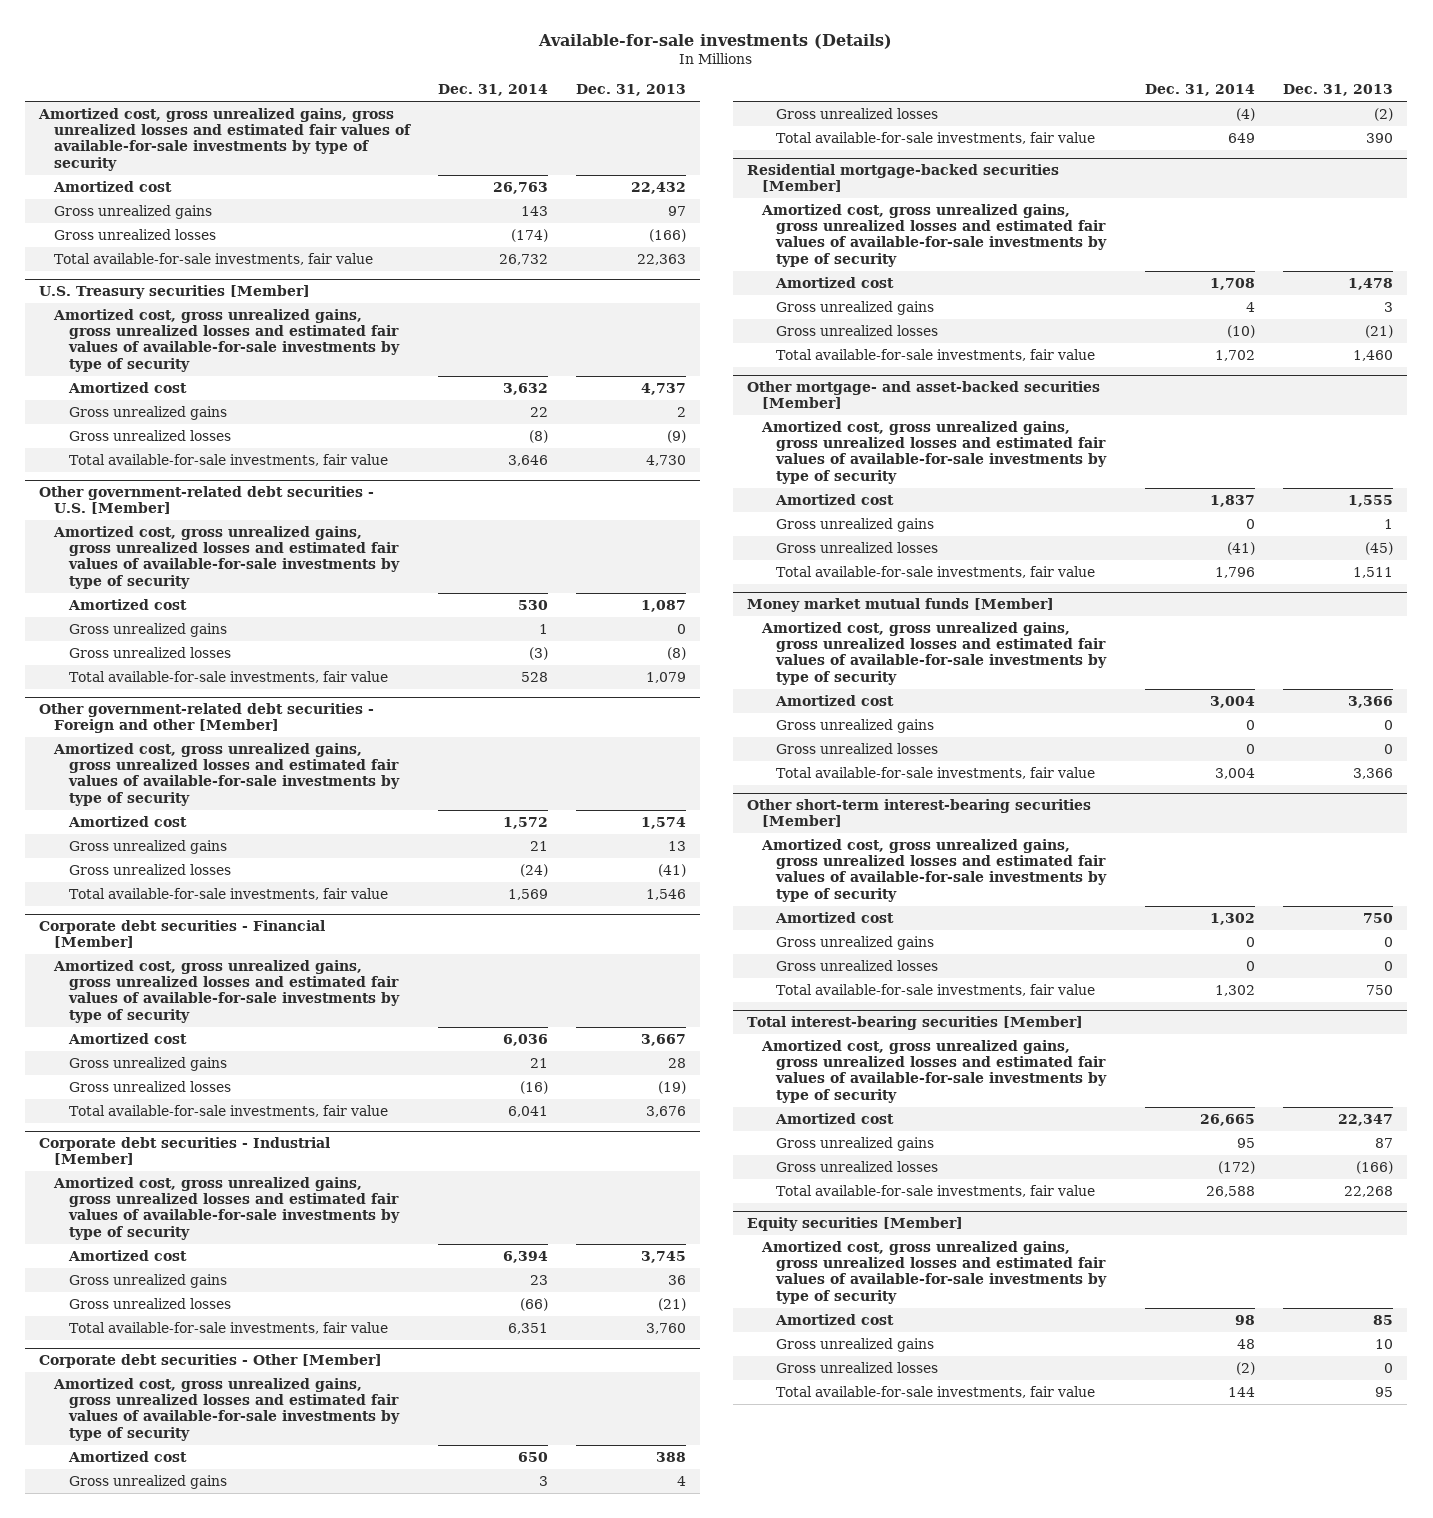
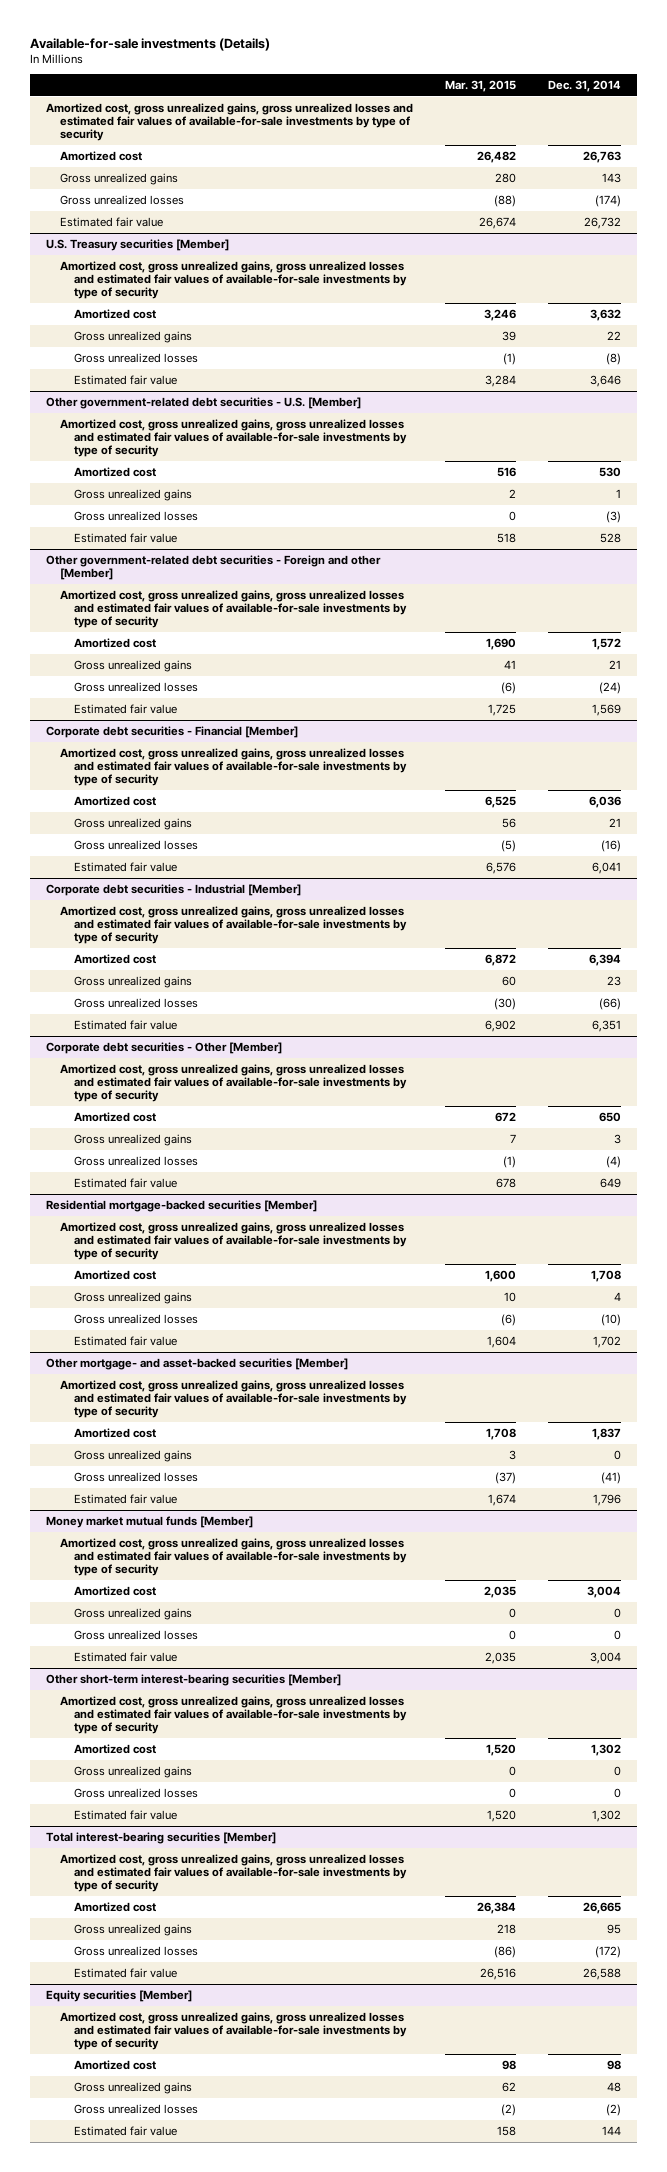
- | Dec. 31, 2014 | Dec. 31, 2013
+ | Mar. 31, 2015 | Dec. 31, 2014
- Total available-for-sale investments, fair value | 26,732 | 22,363
+ Estimated fair value | 26,674 | 26,732
@ U.S. Treasury securities [Member]
- Total available-for-sale investments, fair value | 3,646 | 4,730
+ Estimated fair value | 3,284 | 3,646
@ Other government-related debt securities - U.S. [Member]
- Total available-for-sale investments, fair value | 528 | 1,079
+ Estimated fair value | 518 | 528
@ Other government-related debt securities - Foreign and other [Member]
- Total available-for-sale investments, fair value | 1,569 | 1,546
+ Estimated fair value | 1,725 | 1,569
@ Corporate debt securities - Financial [Member]
- Total available-for-sale investments, fair value | 6,041 | 3,676
+ Estimated fair value | 6,576 | 6,041
@ Corporate debt securities - Industrial [Member]
- Total available-for-sale investments, fair value | 6,351 | 3,760
+ Estimated fair value | 6,902 | 6,351
@ Corporate debt securities - Other [Member]
- Total available-for-sale investments, fair value | 649 | 390
+ Estimated fair value | 678 | 649
@ Residential mortgage-backed securities [Member]
- Total available-for-sale investments, fair value | 1,702 | 1,460
+ Estimated fair value | 1,604 | 1,702
@ Other mortgage- and asset-backed securities [Member]
- Total available-for-sale investments, fair value | 1,796 | 1,511
+ Estimated fair value | 1,674 | 1,796
@ Money market mutual funds [Member]
- Total available-for-sale investments, fair value | 3,004 | 3,366
+ Estimated fair value | 2,035 | 3,004
@ Other short-term interest-bearing securities [Member]
- Total available-for-sale investments, fair value | 1,302 | 750
+ Estimated fair value | 1,520 | 1,302
@ Total interest-bearing securities [Member]
- Total available-for-sale investments, fair value | 26,588 | 22,268
+ Estimated fair value | 26,516 | 26,588
@ Equity securities [Member]
- Total available-for-sale investments, fair value | 144 | 95
+ Estimated fair value | 158 | 144

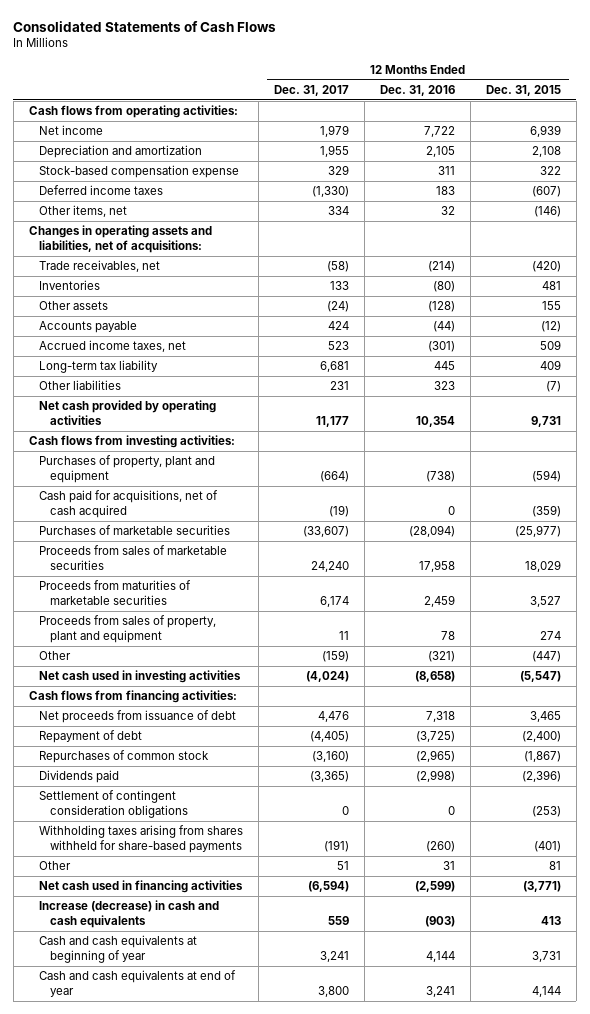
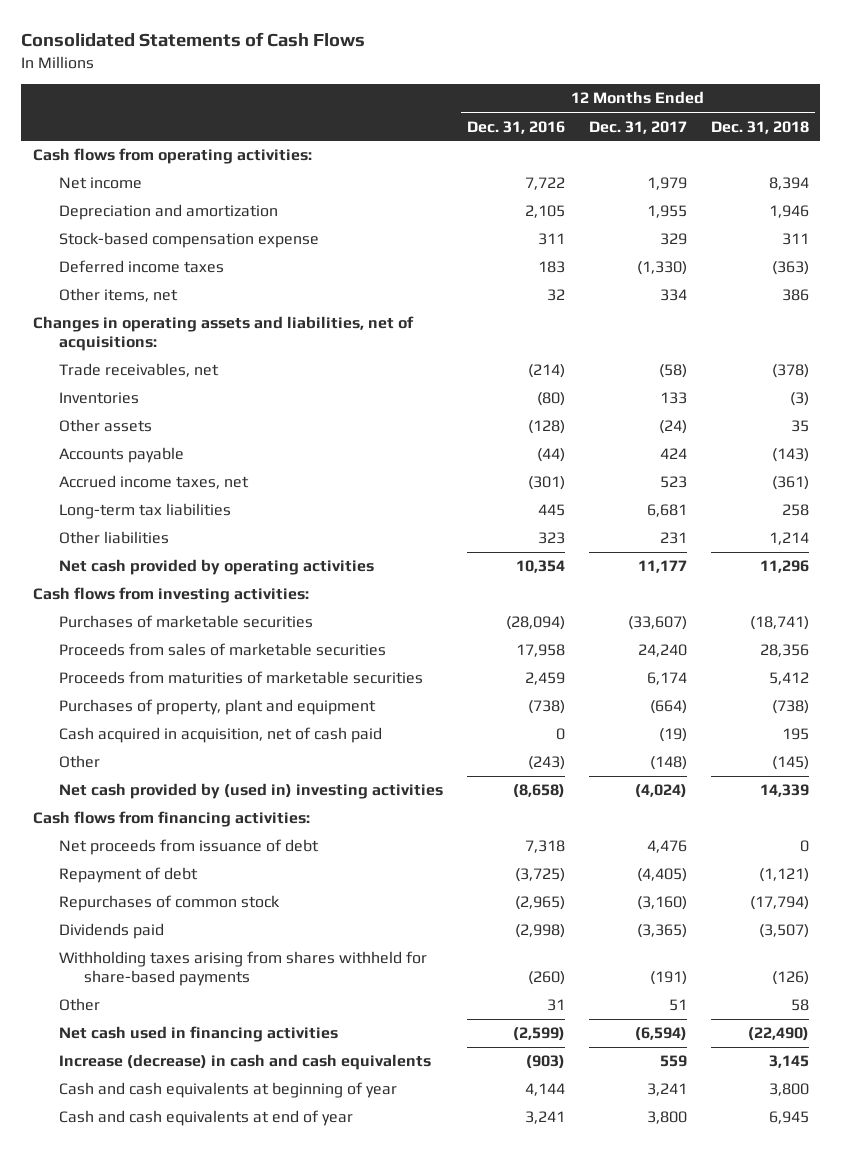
- | 12 Months Ended Dec. 31, 2017 | 12 Months Ended Dec. 31, 2016 | 12 Months Ended Dec. 31, 2015
+ | 12 Months Ended Dec. 31, 2016 | 12 Months Ended Dec. 31, 2017 | 12 Months Ended Dec. 31, 2018
- Long-term tax liability | 6,681 | 445 | 409
+ Long-term tax liabilities | 445 | 6,681 | 258
- Cash paid for acquisitions, net of cash acquired | (19) | 0 | (359)
- Proceeds from sales of property, plant and equipment | 11 | 78 | 274
- Other | (159) | (321) | (447)
- Net cash used in investing activities | (4,024) | (8,658) | (5,547)
moved down: Purchases of property, plant and equipment | (738) | (664) | (738)
+ Cash acquired in acquisition, net of cash paid | 0 | (19) | 195
+ Other | (243) | (148) | (145)
+ Net cash provided by (used in) investing activities | (8,658) | (4,024) | 14,339
- Settlement of contingent consideration obligations | 0 | 0 | (253)

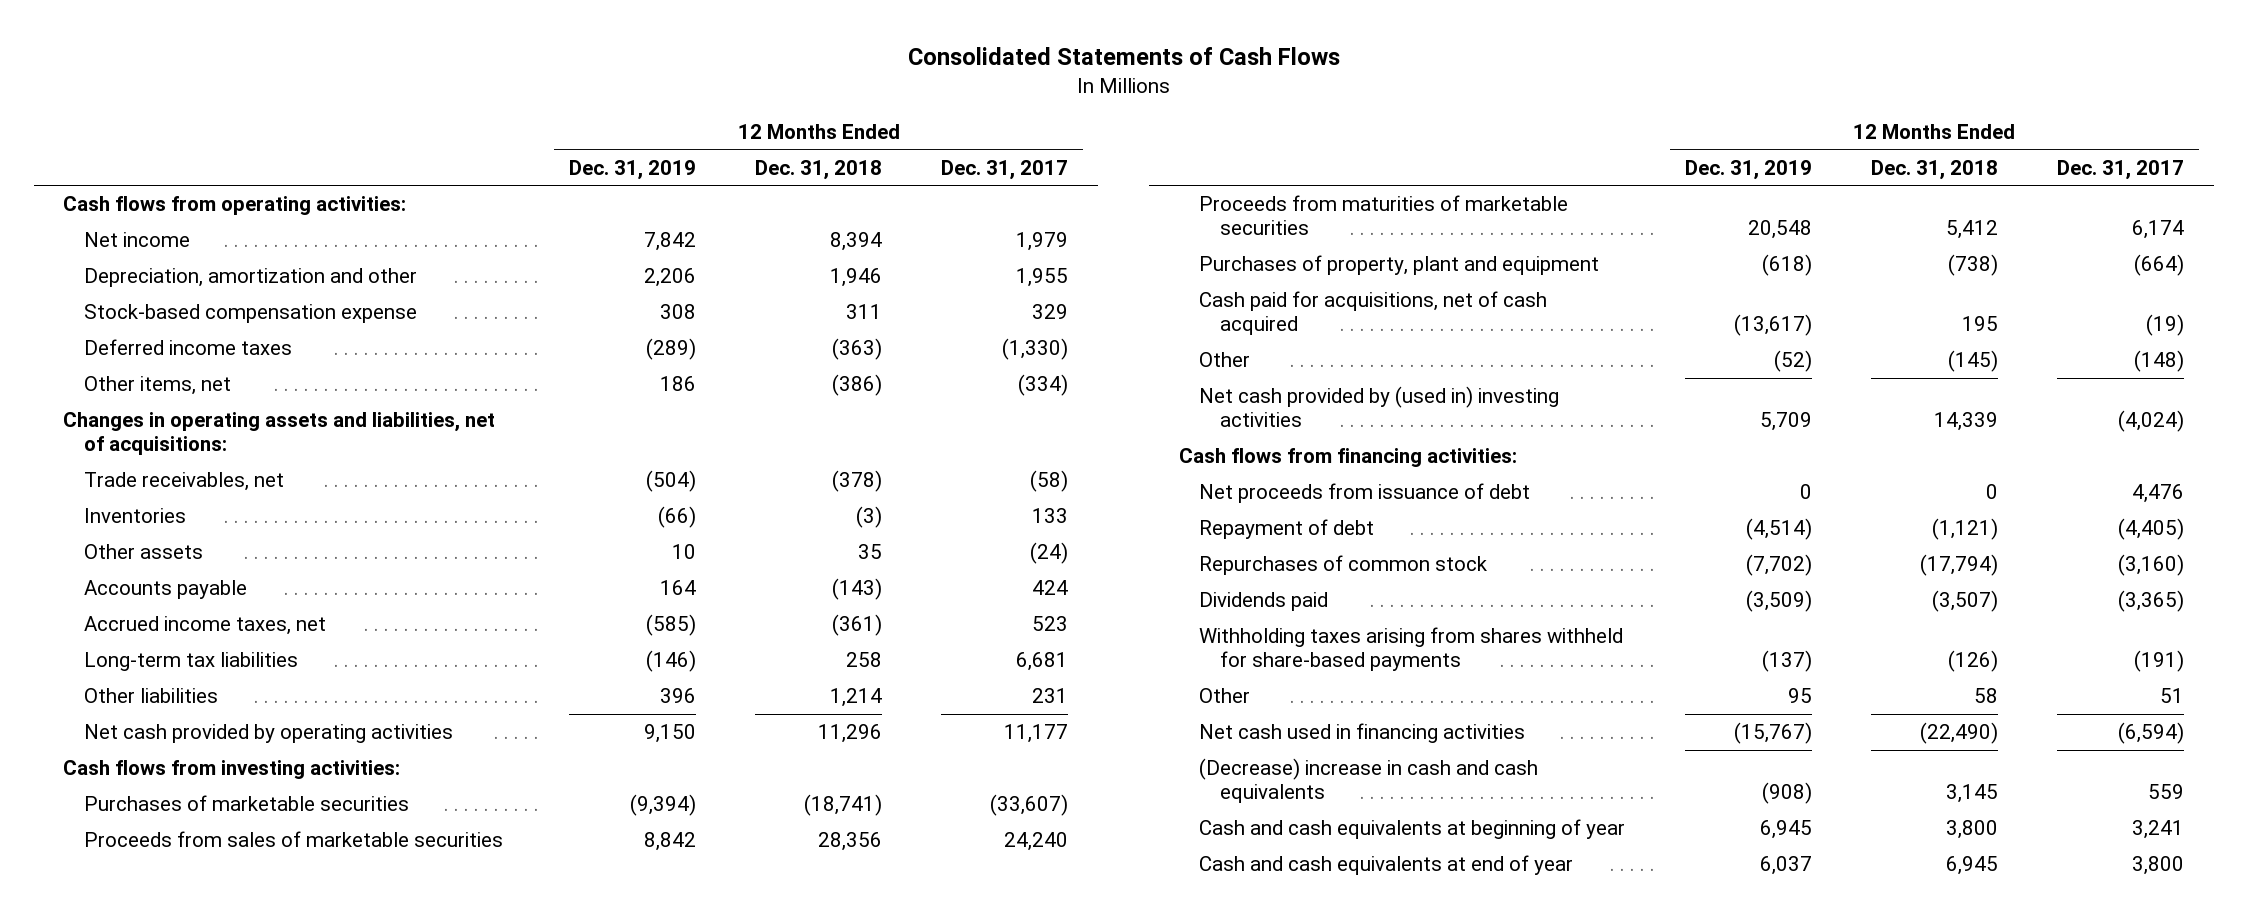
- | 12 Months Ended Dec. 31, 2016 | 12 Months Ended Dec. 31, 2017 | 12 Months Ended Dec. 31, 2018
+ | 12 Months Ended Dec. 31, 2019 | 12 Months Ended Dec. 31, 2018 | 12 Months Ended Dec. 31, 2017
- Depreciation and amortization | 2,105 | 1,955 | 1,946
+ Depreciation, amortization and other | 2,206 | 1,946 | 1,955
- Other items, net | 32 | 334 | 386
+ Other items, net | 186 | (386) | (334)
- Cash acquired in acquisition, net of cash paid | 0 | (19) | 195
+ Cash paid for acquisitions, net of cash acquired | (13,617) | 195 | (19)
- Increase (decrease) in cash and cash equivalents | (903) | 559 | 3,145
+ (Decrease) increase in cash and cash equivalents | (908) | 3,145 | 559

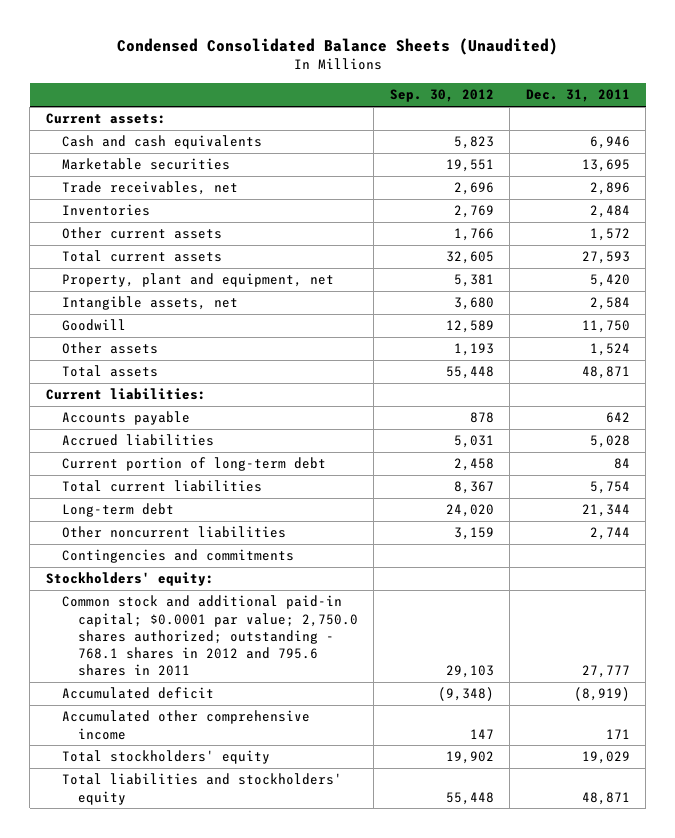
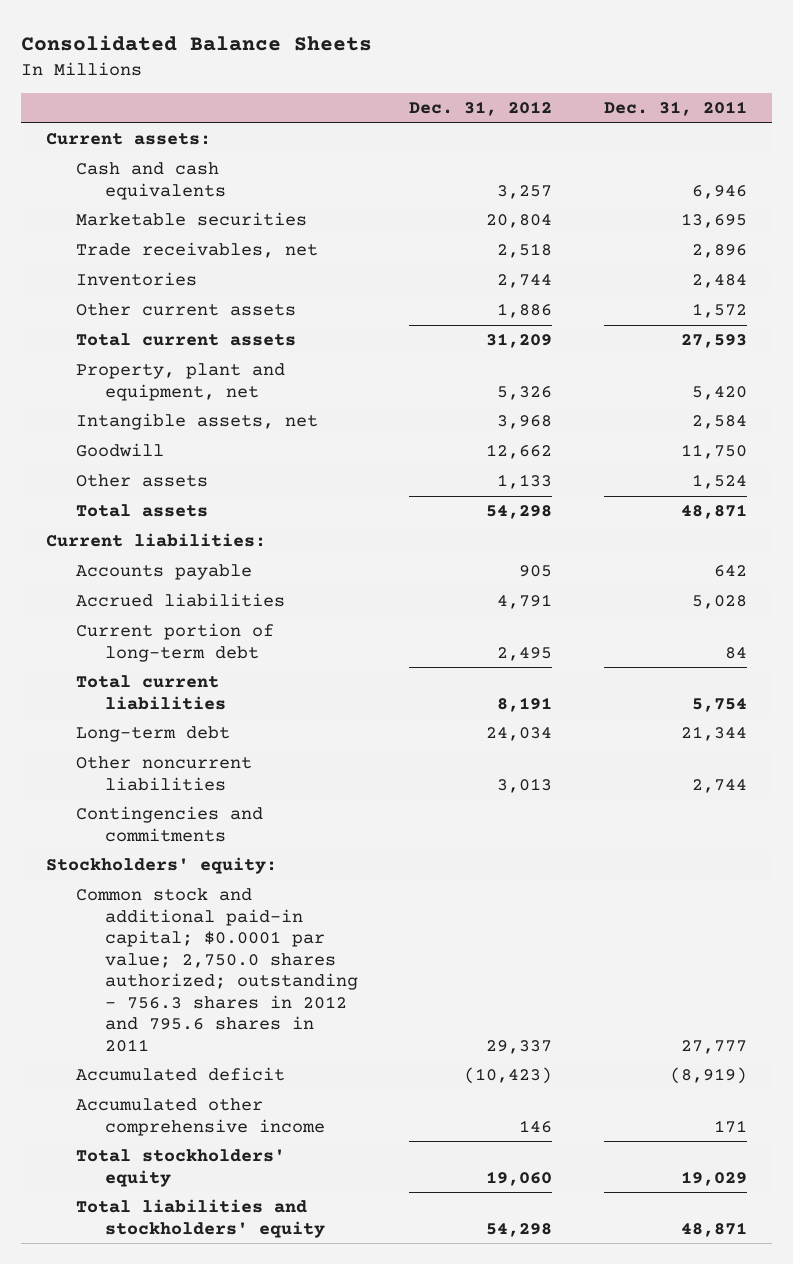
- Condensed Consolidated Balance Sheets (Unaudited)
+ Consolidated Balance Sheets
- | Sep. 30, 2012 | Dec. 31, 2011
+ | Dec. 31, 2012 | Dec. 31, 2011
- Common stock and additional paid-in capital; $0.0001 par value; 2,750.0 shares authorized; outstanding - 768.1 shares in 2012 and 795.6 shares in 2011 | 29,103 | 27,777
+ Common stock and additional paid-in capital; $0.0001 par value; 2,750.0 shares authorized; outstanding - 756.3 shares in 2012 and 795.6 shares in 2011 | 29,337 | 27,777

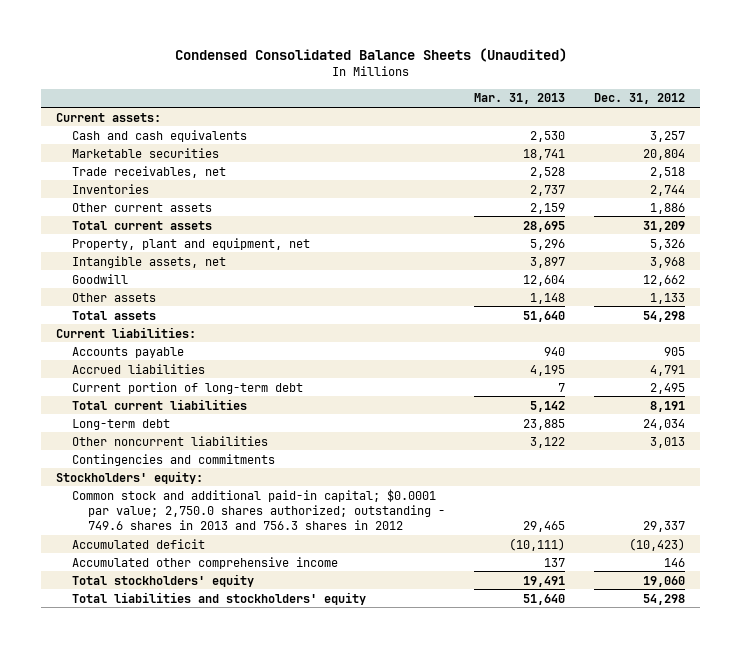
- Consolidated Balance Sheets
+ Condensed Consolidated Balance Sheets (Unaudited)
- | Dec. 31, 2012 | Dec. 31, 2011
+ | Mar. 31, 2013 | Dec. 31, 2012
- Common stock and additional paid-in capital; $0.0001 par value; 2,750.0 shares authorized; outstanding - 756.3 shares in 2012 and 795.6 shares in 2011 | 29,337 | 27,777
+ Common stock and additional paid-in capital; $0.0001 par value; 2,750.0 shares authorized; outstanding - 749.6 shares in 2013 and 756.3 shares in 2012 | 29,465 | 29,337

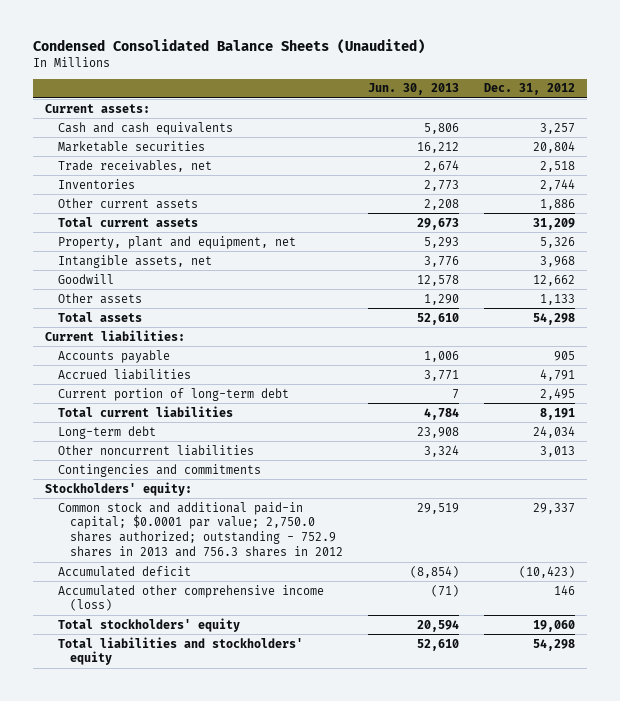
- | Mar. 31, 2013 | Dec. 31, 2012
+ | Jun. 30, 2013 | Dec. 31, 2012
- Common stock and additional paid-in capital; $0.0001 par value; 2,750.0 shares authorized; outstanding - 749.6 shares in 2013 and 756.3 shares in 2012 | 29,465 | 29,337
+ Common stock and additional paid-in capital; $0.0001 par value; 2,750.0 shares authorized; outstanding - 752.9 shares in 2013 and 756.3 shares in 2012 | 29,519 | 29,337
- Accumulated other comprehensive income | 137 | 146
+ Accumulated other comprehensive income (loss) | (71) | 146

